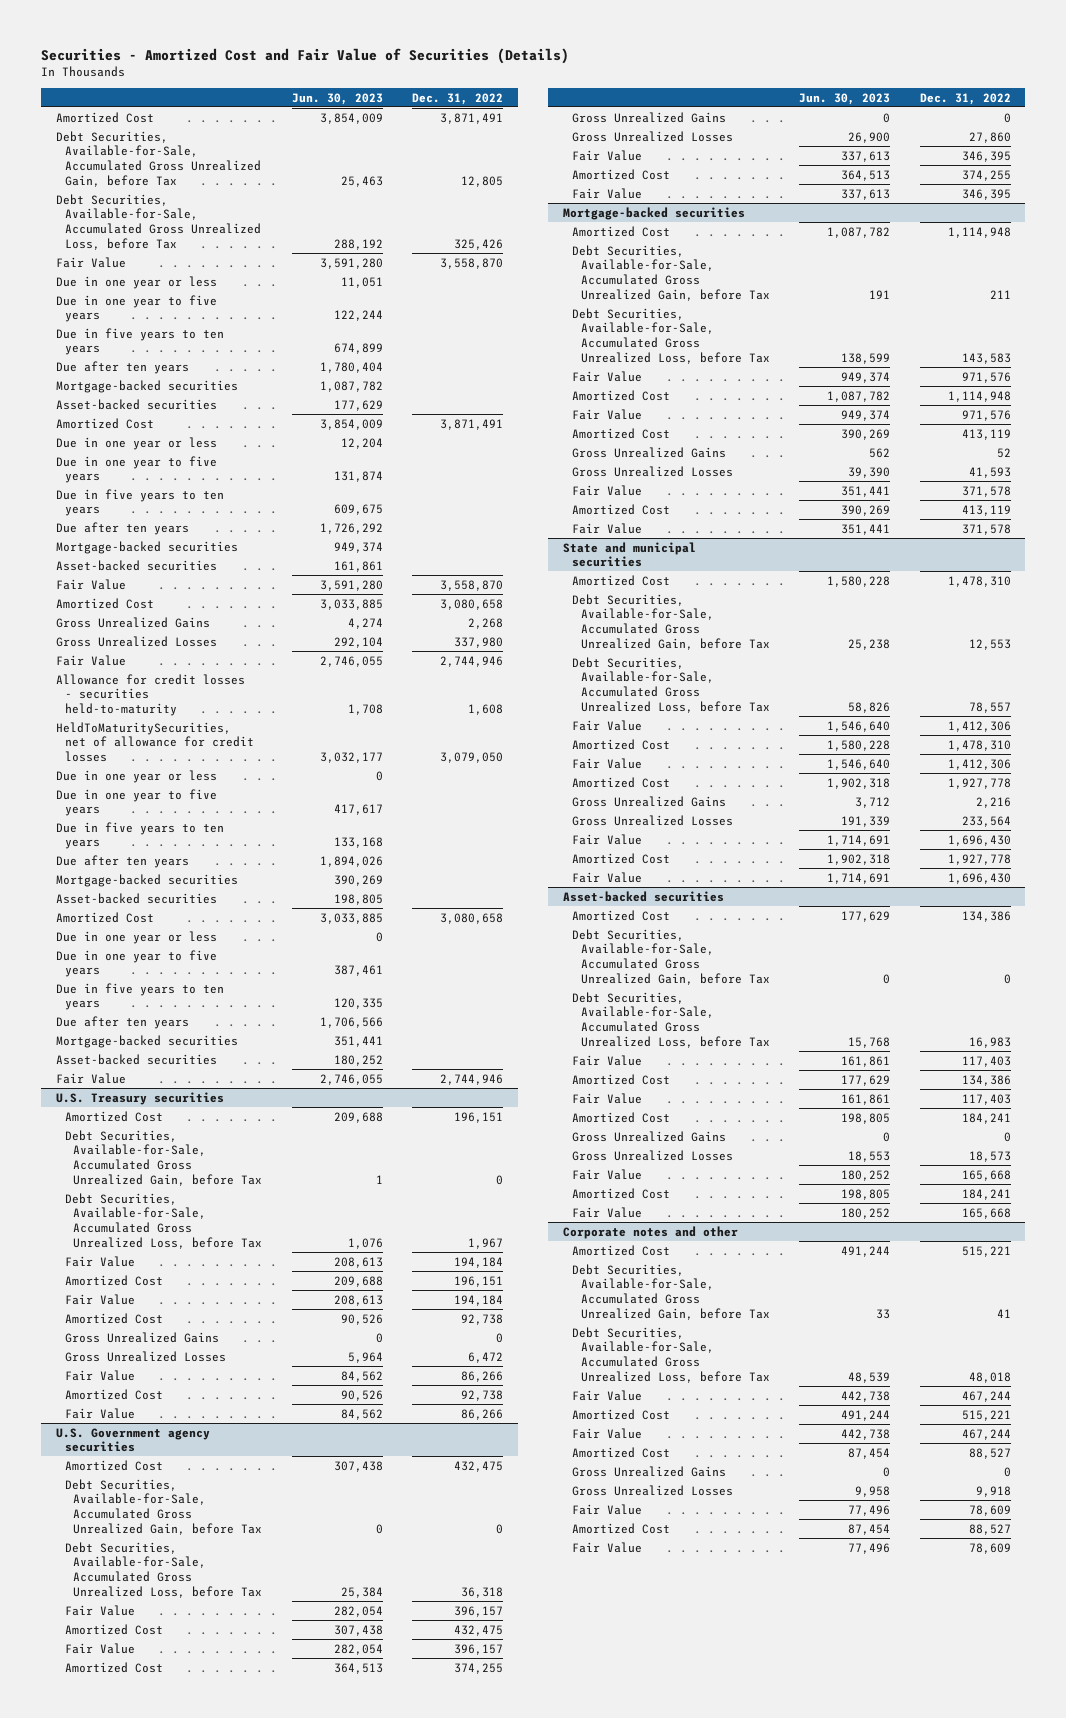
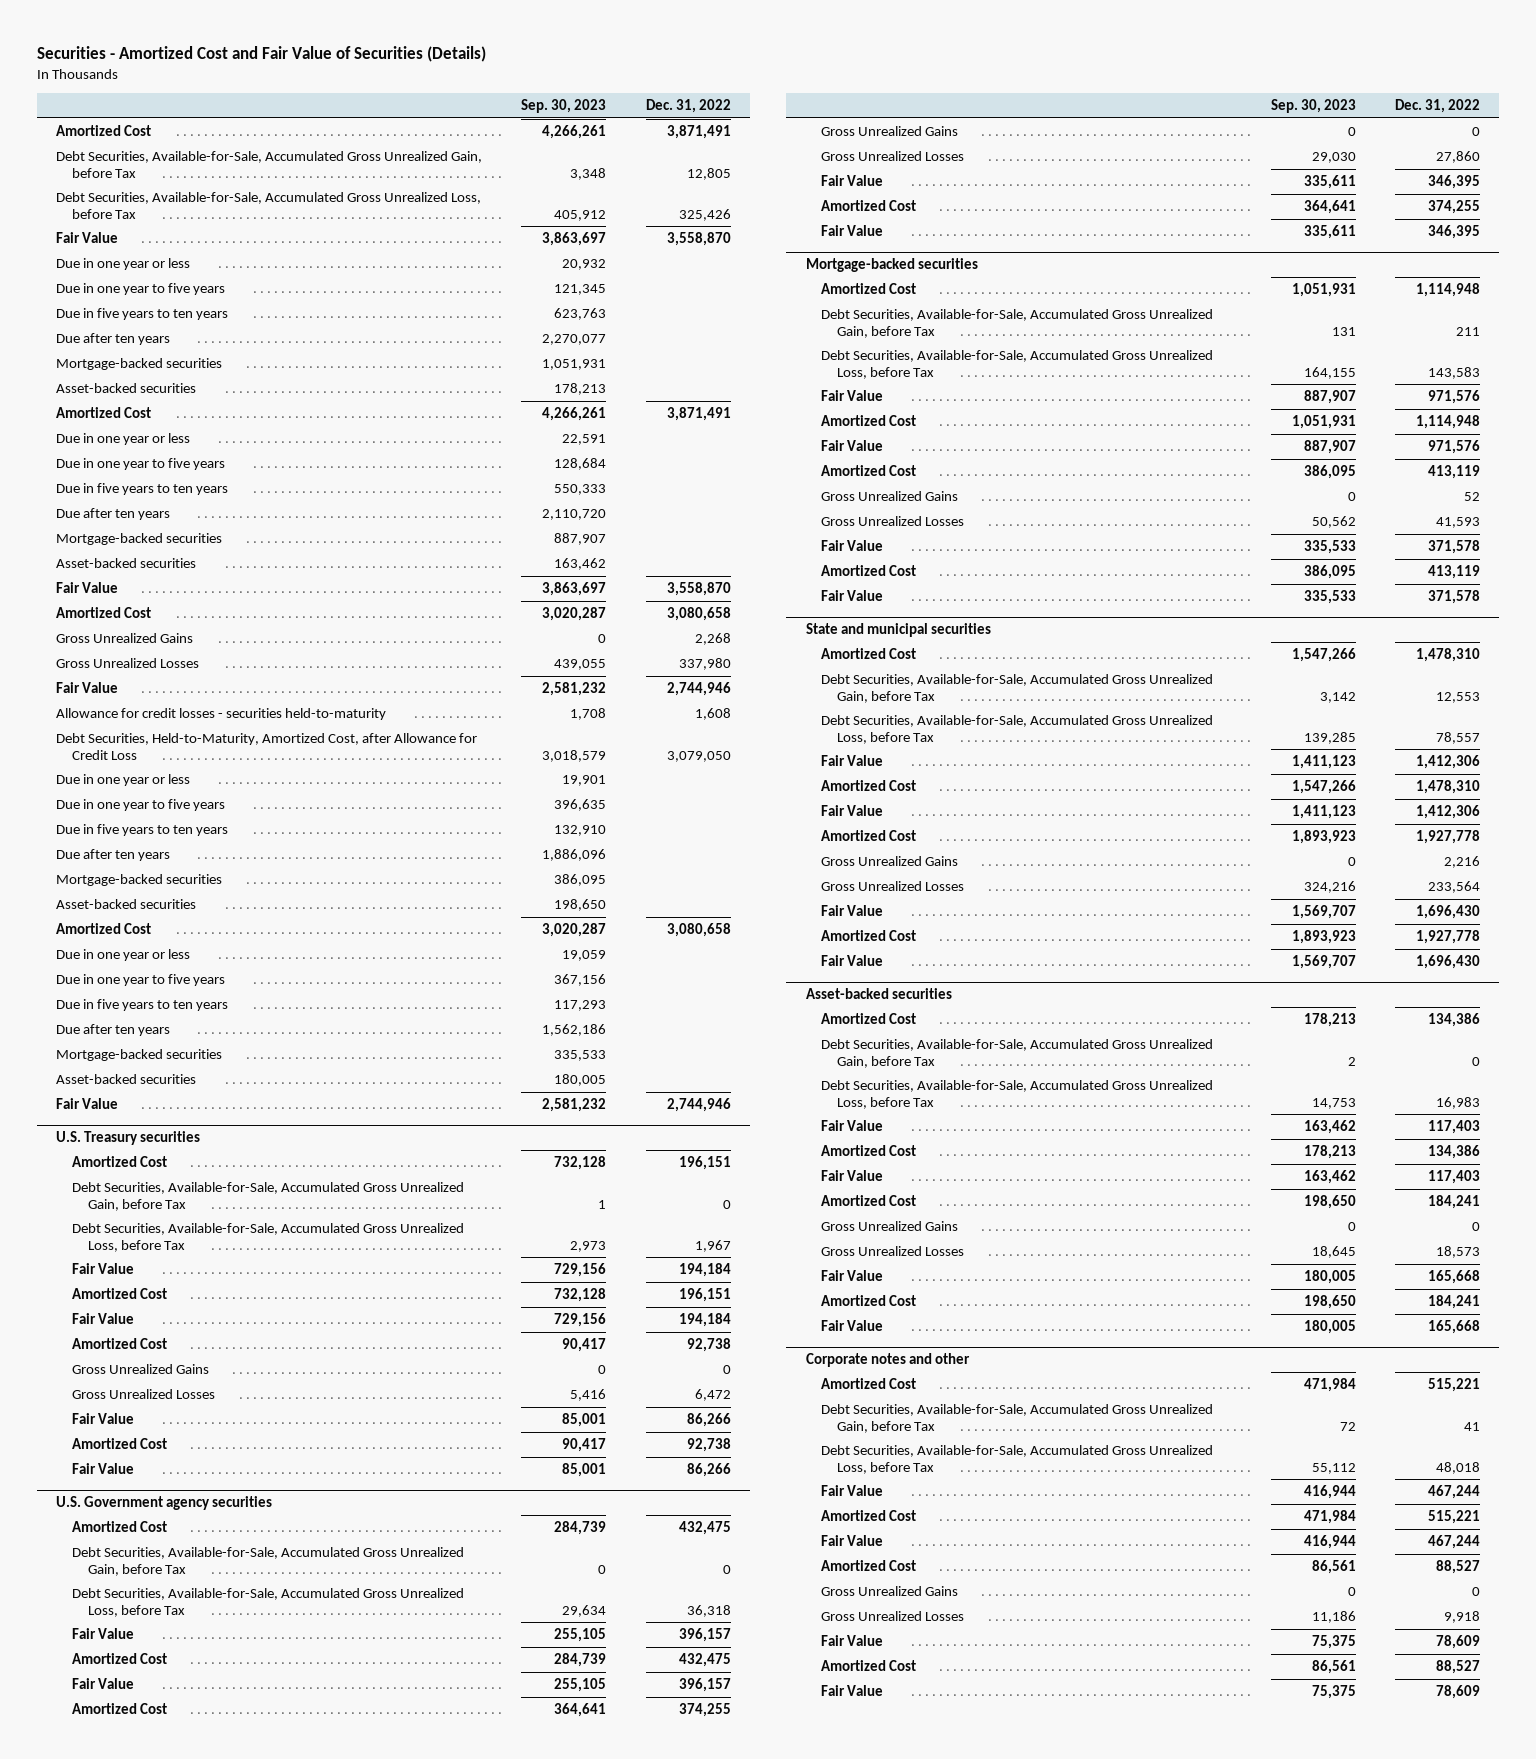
- | Jun. 30, 2023 | Dec. 31, 2022
+ | Sep. 30, 2023 | Dec. 31, 2022
- HeldToMaturitySecurities, net of allowance for credit losses | 3,032,177 | 3,079,050
+ Debt Securities, Held-to-Maturity, Amortized Cost, after Allowance for Credit Loss | 3,018,579 | 3,079,050

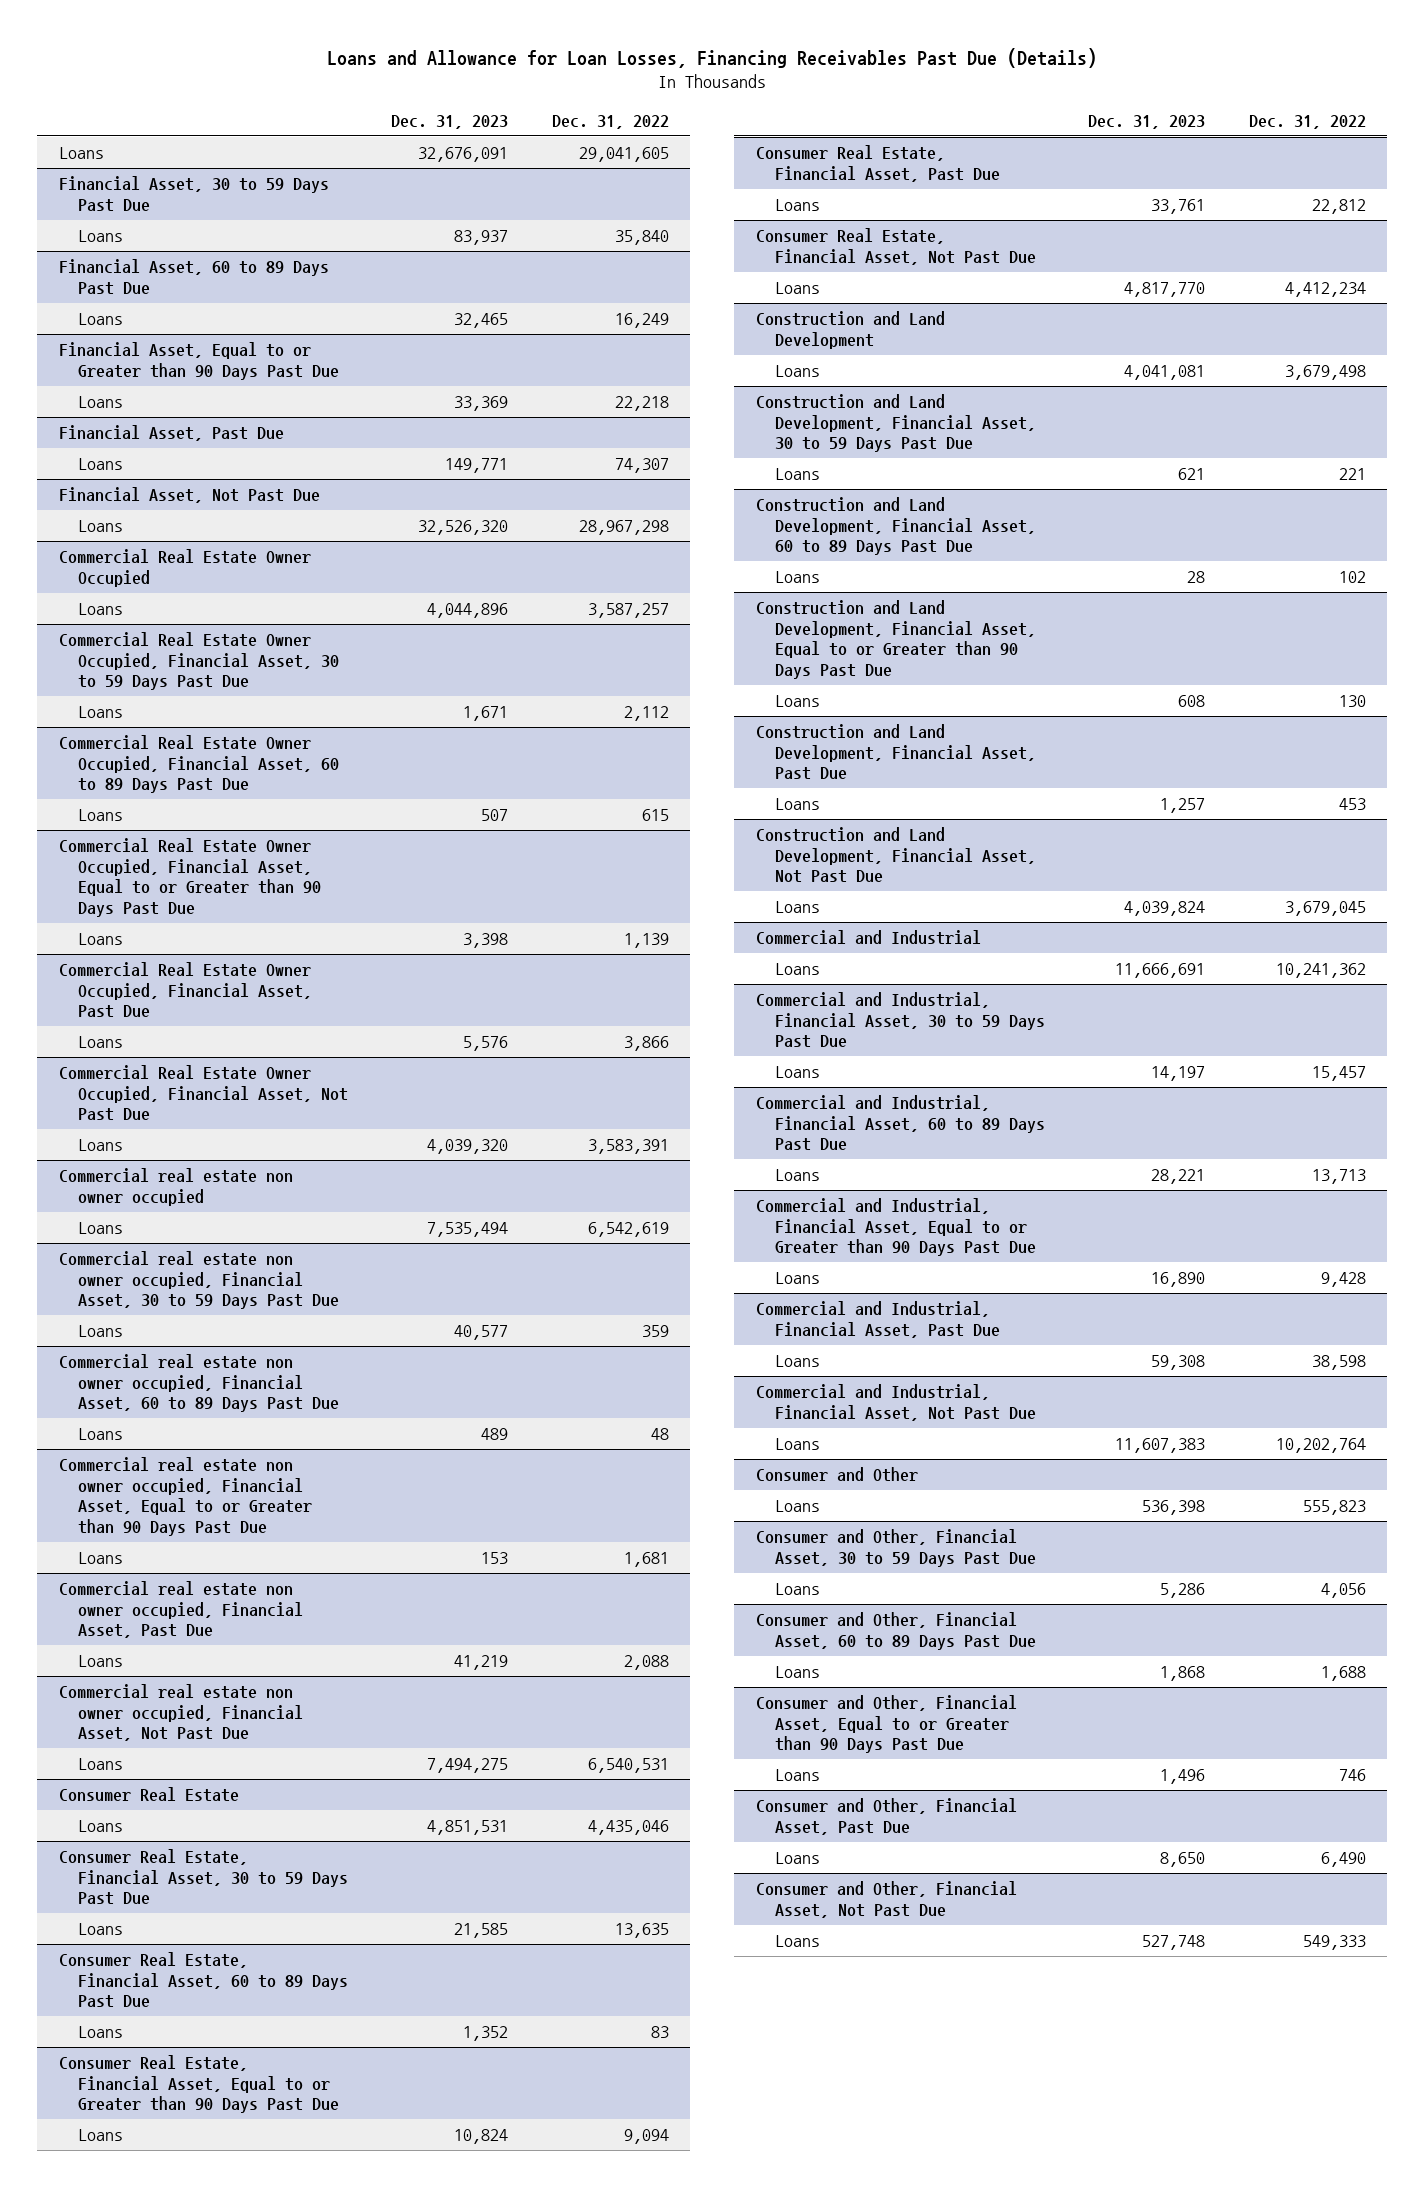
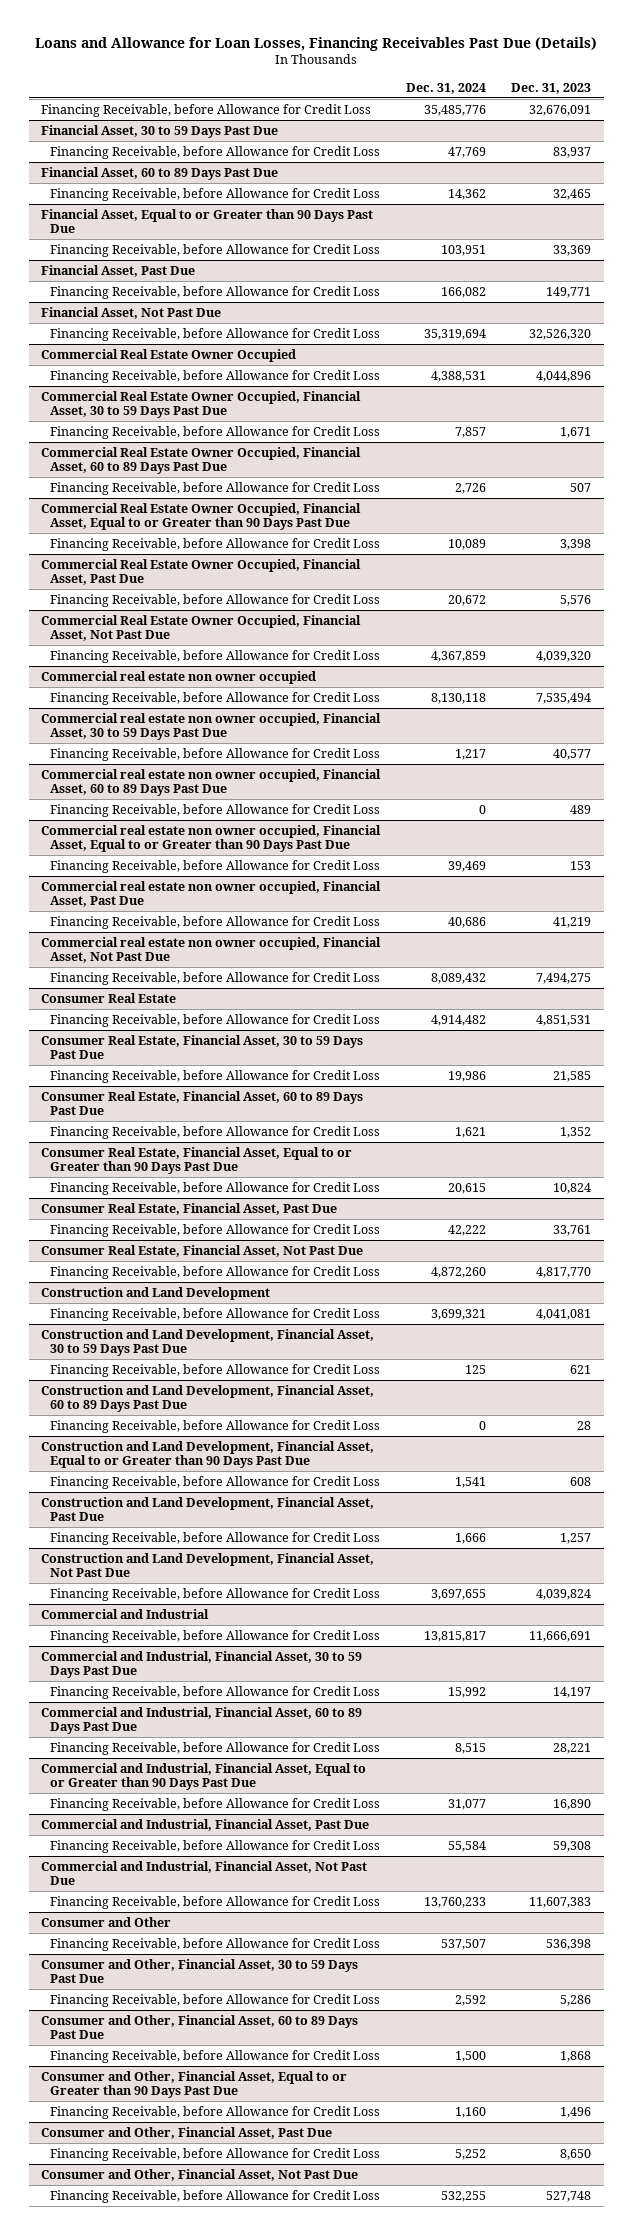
- | Dec. 31, 2023 | Dec. 31, 2022
+ | Dec. 31, 2024 | Dec. 31, 2023
- Loans | 32,676,091 | 29,041,605
+ Financing Receivable, before Allowance for Credit Loss | 35,485,776 | 32,676,091
@ Financial Asset, 30 to 59 Days Past Due
- Loans | 83,937 | 35,840
+ Financing Receivable, before Allowance for Credit Loss | 47,769 | 83,937
@ Financial Asset, 60 to 89 Days Past Due
- Loans | 32,465 | 16,249
+ Financing Receivable, before Allowance for Credit Loss | 14,362 | 32,465
@ Financial Asset, Equal to or Greater than 90 Days Past Due
- Loans | 33,369 | 22,218
+ Financing Receivable, before Allowance for Credit Loss | 103,951 | 33,369
@ Financial Asset, Past Due
- Loans | 149,771 | 74,307
+ Financing Receivable, before Allowance for Credit Loss | 166,082 | 149,771
@ Financial Asset, Not Past Due
- Loans | 32,526,320 | 28,967,298
+ Financing Receivable, before Allowance for Credit Loss | 35,319,694 | 32,526,320
@ Commercial Real Estate Owner Occupied
- Loans | 4,044,896 | 3,587,257
+ Financing Receivable, before Allowance for Credit Loss | 4,388,531 | 4,044,896
@ Commercial Real Estate Owner Occupied, Financial Asset, 30 to 59 Days Past Due
- Loans | 1,671 | 2,112
+ Financing Receivable, before Allowance for Credit Loss | 7,857 | 1,671
@ Commercial Real Estate Owner Occupied, Financial Asset, 60 to 89 Days Past Due
- Loans | 507 | 615
+ Financing Receivable, before Allowance for Credit Loss | 2,726 | 507
@ Commercial Real Estate Owner Occupied, Financial Asset, Equal to or Greater than 90 Days Past Due
- Loans | 3,398 | 1,139
+ Financing Receivable, before Allowance for Credit Loss | 10,089 | 3,398
@ Commercial Real Estate Owner Occupied, Financial Asset, Past Due
- Loans | 5,576 | 3,866
+ Financing Receivable, before Allowance for Credit Loss | 20,672 | 5,576
@ Commercial Real Estate Owner Occupied, Financial Asset, Not Past Due
- Loans | 4,039,320 | 3,583,391
+ Financing Receivable, before Allowance for Credit Loss | 4,367,859 | 4,039,320
@ Commercial real estate non owner occupied
- Loans | 7,535,494 | 6,542,619
+ Financing Receivable, before Allowance for Credit Loss | 8,130,118 | 7,535,494
@ Commercial real estate non owner occupied, Financial Asset, 30 to 59 Days Past Due
- Loans | 40,577 | 359
+ Financing Receivable, before Allowance for Credit Loss | 1,217 | 40,577
@ Commercial real estate non owner occupied, Financial Asset, 60 to 89 Days Past Due
- Loans | 489 | 48
+ Financing Receivable, before Allowance for Credit Loss | 0 | 489
@ Commercial real estate non owner occupied, Financial Asset, Equal to or Greater than 90 Days Past Due
- Loans | 153 | 1,681
+ Financing Receivable, before Allowance for Credit Loss | 39,469 | 153
@ Commercial real estate non owner occupied, Financial Asset, Past Due
- Loans | 41,219 | 2,088
+ Financing Receivable, before Allowance for Credit Loss | 40,686 | 41,219
@ Commercial real estate non owner occupied, Financial Asset, Not Past Due
- Loans | 7,494,275 | 6,540,531
+ Financing Receivable, before Allowance for Credit Loss | 8,089,432 | 7,494,275
@ Consumer Real Estate
- Loans | 4,851,531 | 4,435,046
+ Financing Receivable, before Allowance for Credit Loss | 4,914,482 | 4,851,531
@ Consumer Real Estate, Financial Asset, 30 to 59 Days Past Due
- Loans | 21,585 | 13,635
+ Financing Receivable, before Allowance for Credit Loss | 19,986 | 21,585
@ Consumer Real Estate, Financial Asset, 60 to 89 Days Past Due
- Loans | 1,352 | 83
+ Financing Receivable, before Allowance for Credit Loss | 1,621 | 1,352
@ Consumer Real Estate, Financial Asset, Equal to or Greater than 90 Days Past Due
- Loans | 10,824 | 9,094
+ Financing Receivable, before Allowance for Credit Loss | 20,615 | 10,824
@ Consumer Real Estate, Financial Asset, Past Due
- Loans | 33,761 | 22,812
+ Financing Receivable, before Allowance for Credit Loss | 42,222 | 33,761
@ Consumer Real Estate, Financial Asset, Not Past Due
- Loans | 4,817,770 | 4,412,234
+ Financing Receivable, before Allowance for Credit Loss | 4,872,260 | 4,817,770
@ Construction and Land Development
- Loans | 4,041,081 | 3,679,498
+ Financing Receivable, before Allowance for Credit Loss | 3,699,321 | 4,041,081
@ Construction and Land Development, Financial Asset, 30 to 59 Days Past Due
- Loans | 621 | 221
+ Financing Receivable, before Allowance for Credit Loss | 125 | 621
@ Construction and Land Development, Financial Asset, 60 to 89 Days Past Due
- Loans | 28 | 102
+ Financing Receivable, before Allowance for Credit Loss | 0 | 28
@ Construction and Land Development, Financial Asset, Equal to or Greater than 90 Days Past Due
- Loans | 608 | 130
+ Financing Receivable, before Allowance for Credit Loss | 1,541 | 608
@ Construction and Land Development, Financial Asset, Past Due
- Loans | 1,257 | 453
+ Financing Receivable, before Allowance for Credit Loss | 1,666 | 1,257
@ Construction and Land Development, Financial Asset, Not Past Due
- Loans | 4,039,824 | 3,679,045
+ Financing Receivable, before Allowance for Credit Loss | 3,697,655 | 4,039,824
@ Commercial and Industrial
- Loans | 11,666,691 | 10,241,362
+ Financing Receivable, before Allowance for Credit Loss | 13,815,817 | 11,666,691
@ Commercial and Industrial, Financial Asset, 30 to 59 Days Past Due
- Loans | 14,197 | 15,457
+ Financing Receivable, before Allowance for Credit Loss | 15,992 | 14,197
@ Commercial and Industrial, Financial Asset, 60 to 89 Days Past Due
- Loans | 28,221 | 13,713
+ Financing Receivable, before Allowance for Credit Loss | 8,515 | 28,221
@ Commercial and Industrial, Financial Asset, Equal to or Greater than 90 Days Past Due
- Loans | 16,890 | 9,428
+ Financing Receivable, before Allowance for Credit Loss | 31,077 | 16,890
@ Commercial and Industrial, Financial Asset, Past Due
- Loans | 59,308 | 38,598
+ Financing Receivable, before Allowance for Credit Loss | 55,584 | 59,308
@ Commercial and Industrial, Financial Asset, Not Past Due
- Loans | 11,607,383 | 10,202,764
+ Financing Receivable, before Allowance for Credit Loss | 13,760,233 | 11,607,383
@ Consumer and Other
- Loans | 536,398 | 555,823
+ Financing Receivable, before Allowance for Credit Loss | 537,507 | 536,398
@ Consumer and Other, Financial Asset, 30 to 59 Days Past Due
- Loans | 5,286 | 4,056
+ Financing Receivable, before Allowance for Credit Loss | 2,592 | 5,286
@ Consumer and Other, Financial Asset, 60 to 89 Days Past Due
- Loans | 1,868 | 1,688
+ Financing Receivable, before Allowance for Credit Loss | 1,500 | 1,868
@ Consumer and Other, Financial Asset, Equal to or Greater than 90 Days Past Due
- Loans | 1,496 | 746
+ Financing Receivable, before Allowance for Credit Loss | 1,160 | 1,496
@ Consumer and Other, Financial Asset, Past Due
- Loans | 8,650 | 6,490
+ Financing Receivable, before Allowance for Credit Loss | 5,252 | 8,650
@ Consumer and Other, Financial Asset, Not Past Due
- Loans | 527,748 | 549,333
+ Financing Receivable, before Allowance for Credit Loss | 532,255 | 527,748

